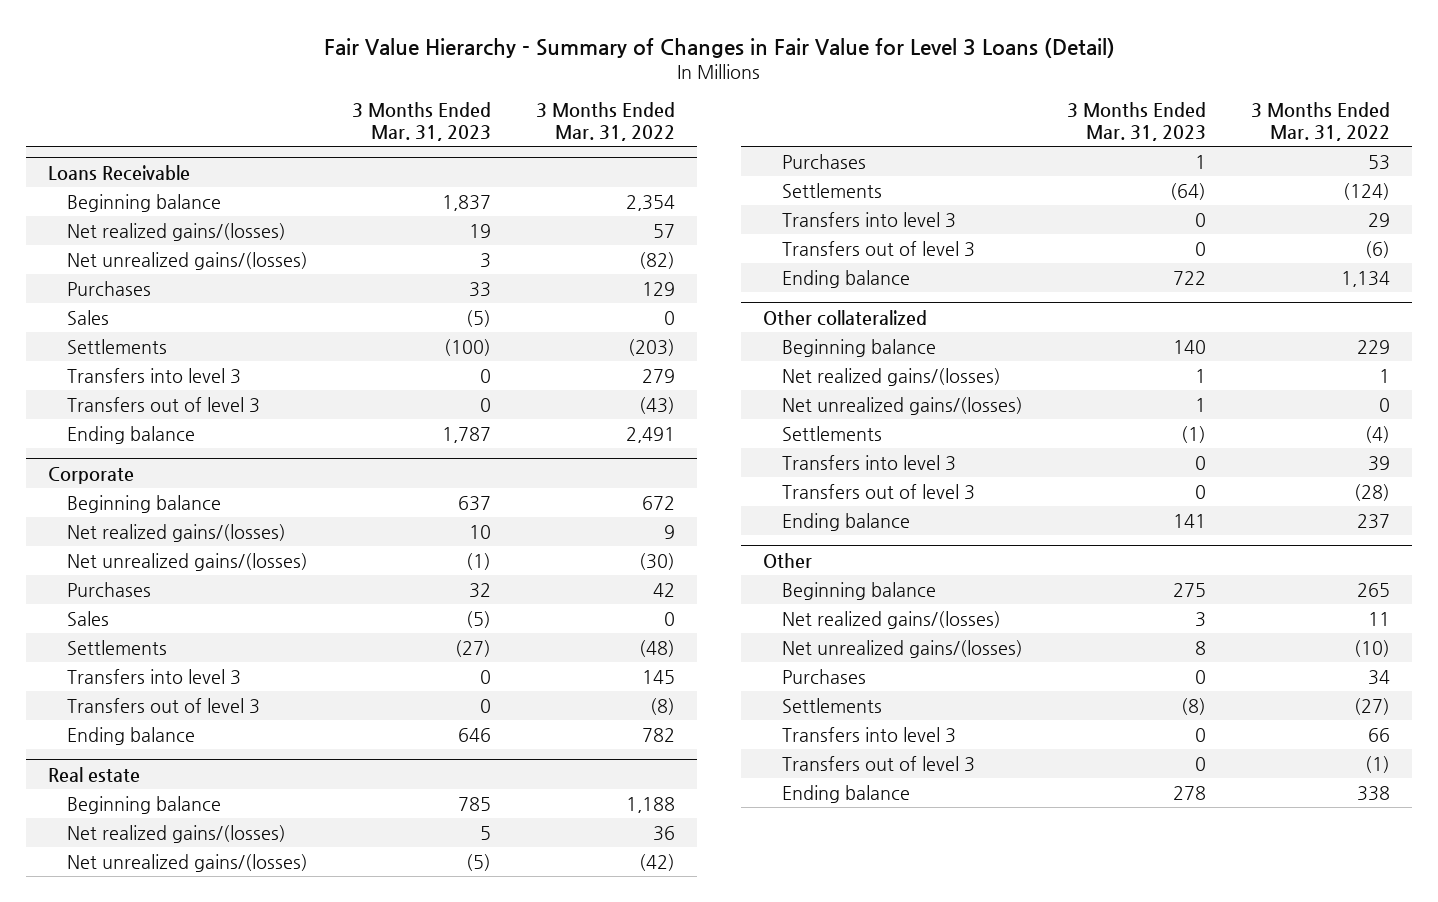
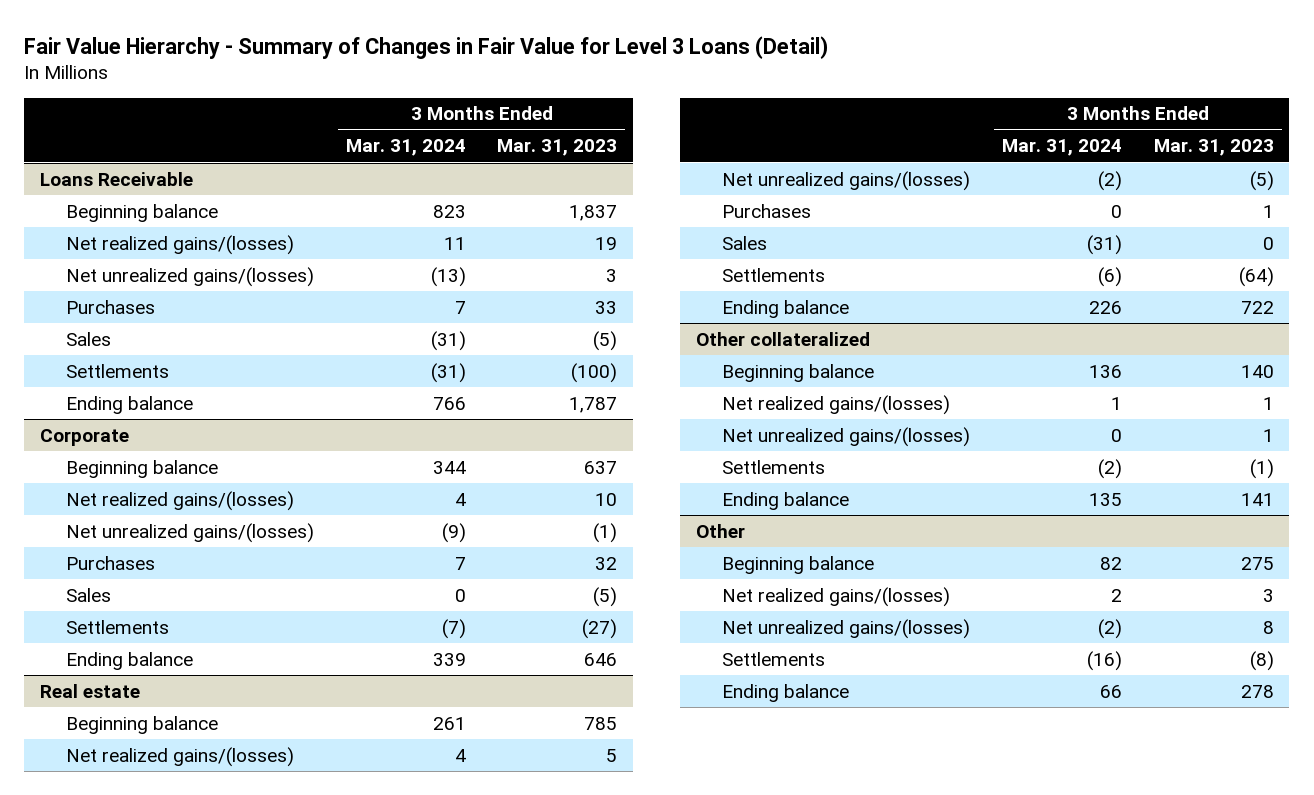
- | 3 Months Ended Mar. 31, 2023 | 3 Months Ended Mar. 31, 2022
+ | 3 Months Ended Mar. 31, 2024 | 3 Months Ended Mar. 31, 2023
@ Loans Receivable
- Transfers into level 3 | 0 | 279
- Transfers out of level 3 | 0 | (43)
@ Corporate
- Transfers into level 3 | 0 | 145
- Transfers out of level 3 | 0 | (8)
@ Real estate
+ Sales | (31) | 0
- Transfers into level 3 | 0 | 29
- Transfers out of level 3 | 0 | (6)
@ Other collateralized
- Transfers into level 3 | 0 | 39
- Transfers out of level 3 | 0 | (28)
@ Other
- Purchases | 0 | 34
- Transfers into level 3 | 0 | 66
- Transfers out of level 3 | 0 | (1)

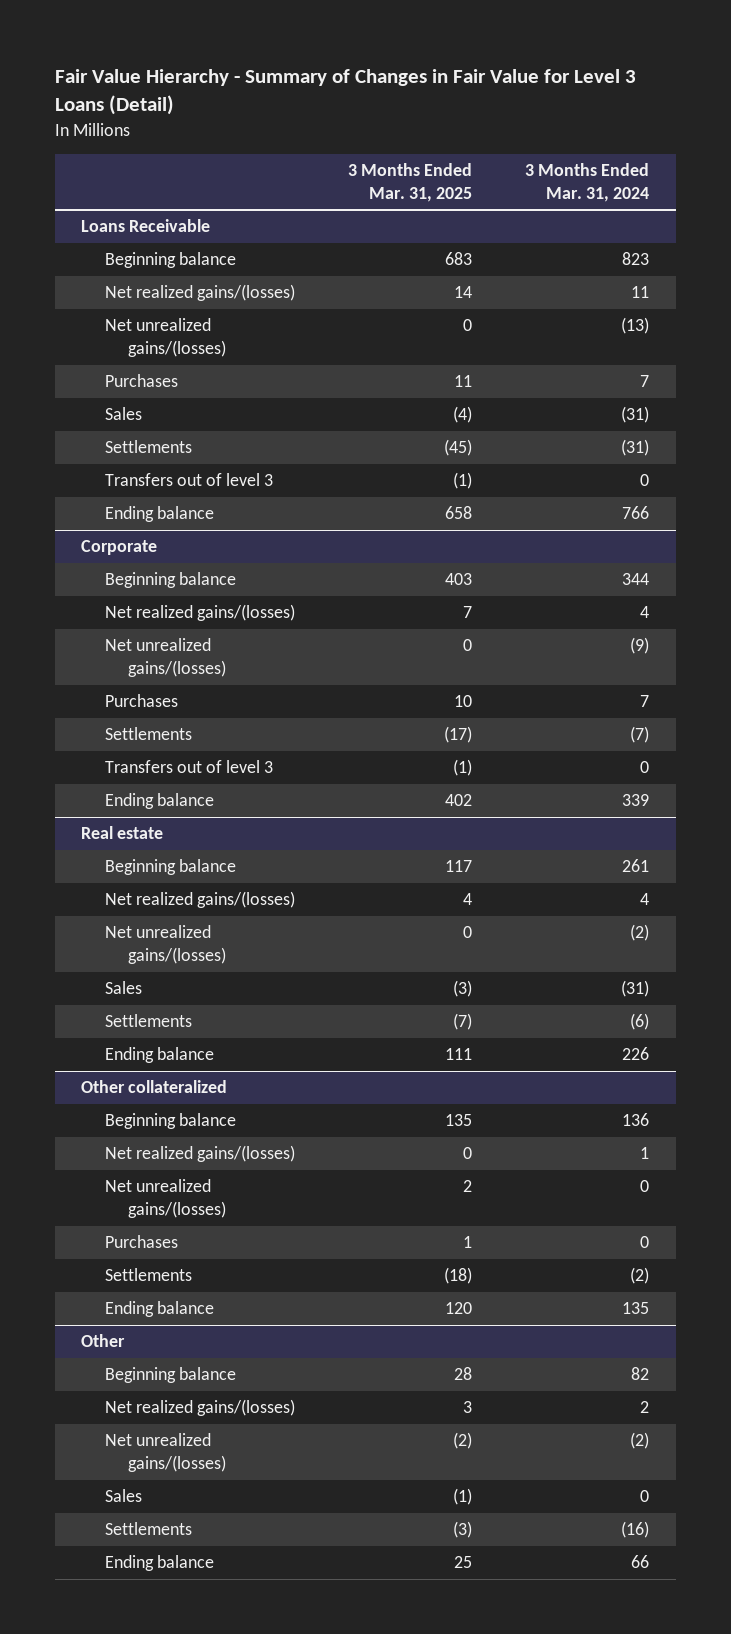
- | 3 Months Ended Mar. 31, 2024 | 3 Months Ended Mar. 31, 2023
+ | 3 Months Ended Mar. 31, 2025 | 3 Months Ended Mar. 31, 2024
@ Loans Receivable
+ Transfers out of level 3 | (1) | 0
@ Corporate
- Sales | 0 | (5)
+ Transfers out of level 3 | (1) | 0
@ Real estate
- Purchases | 0 | 1
@ Other collateralized
+ Purchases | 1 | 0
@ Other
+ Sales | (1) | 0

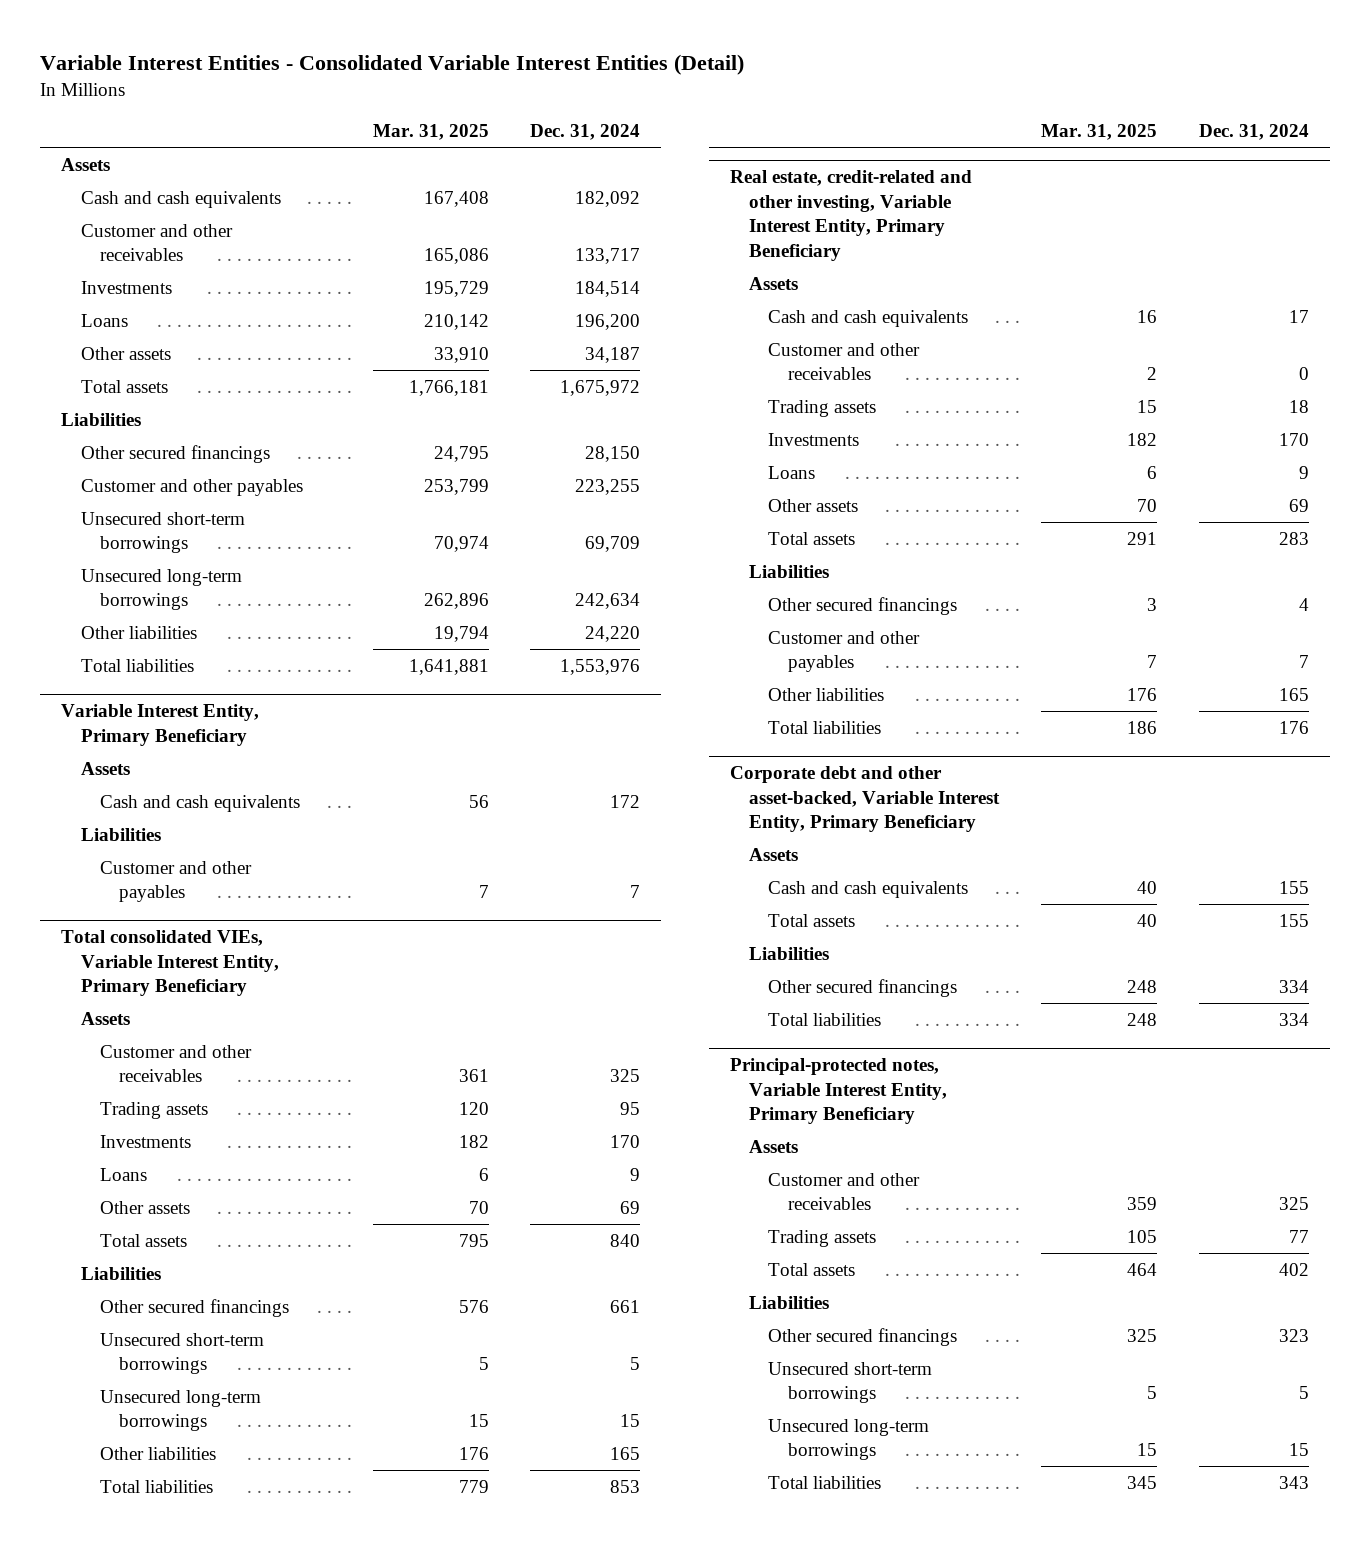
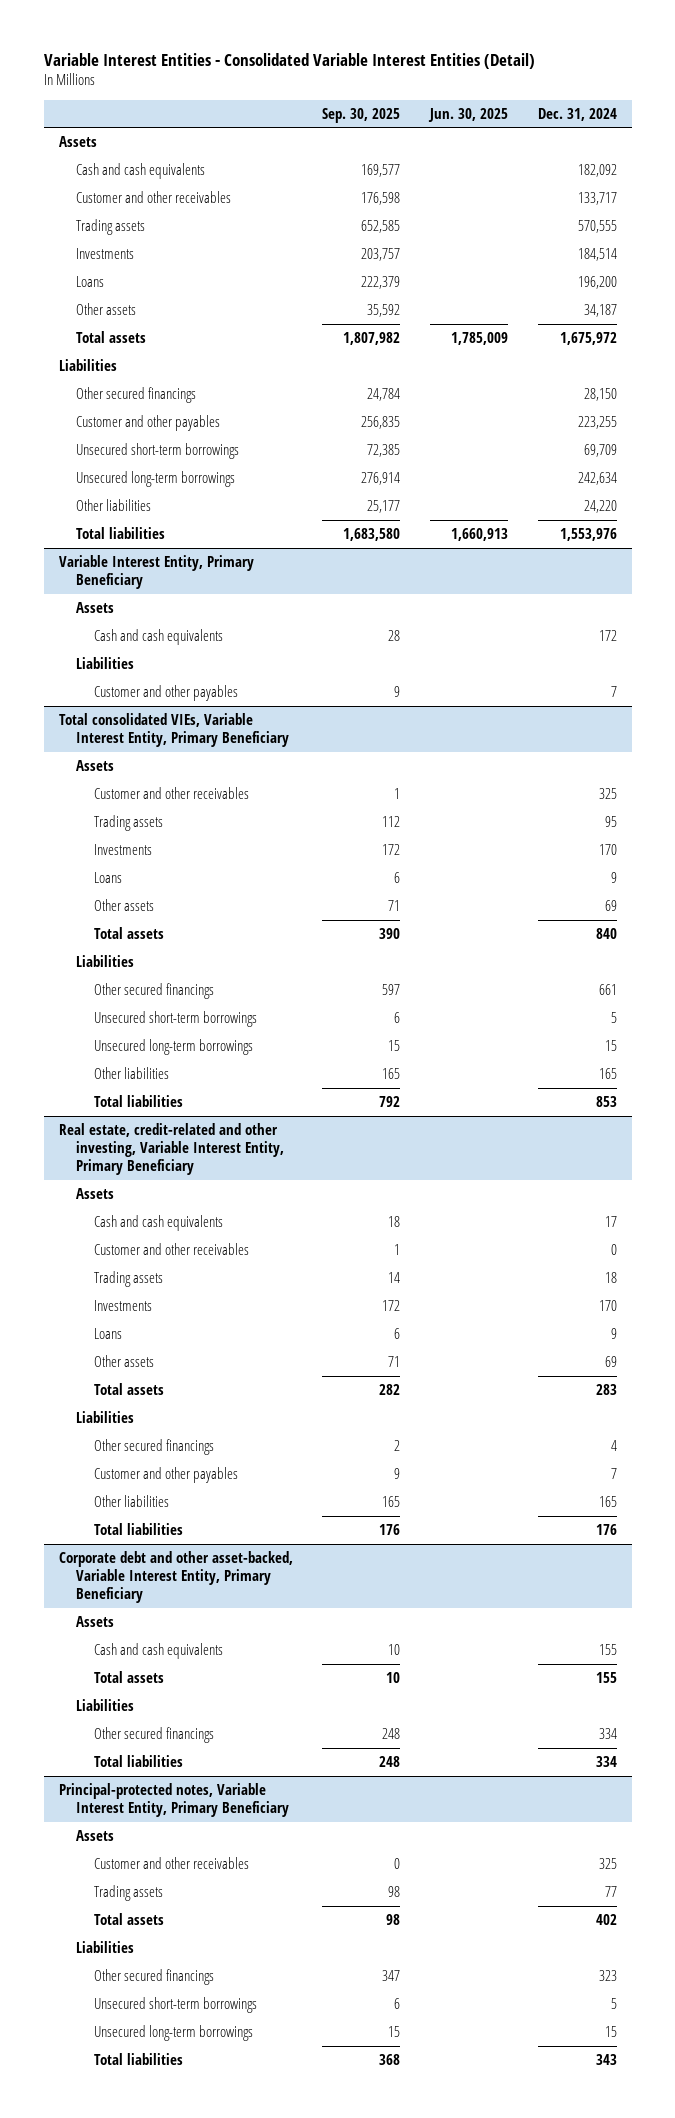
- | Mar. 31, 2025 | Dec. 31, 2024
+ | Sep. 30, 2025 | Jun. 30, 2025 | Dec. 31, 2024
+ Trading assets | 652,585 | | 570,555

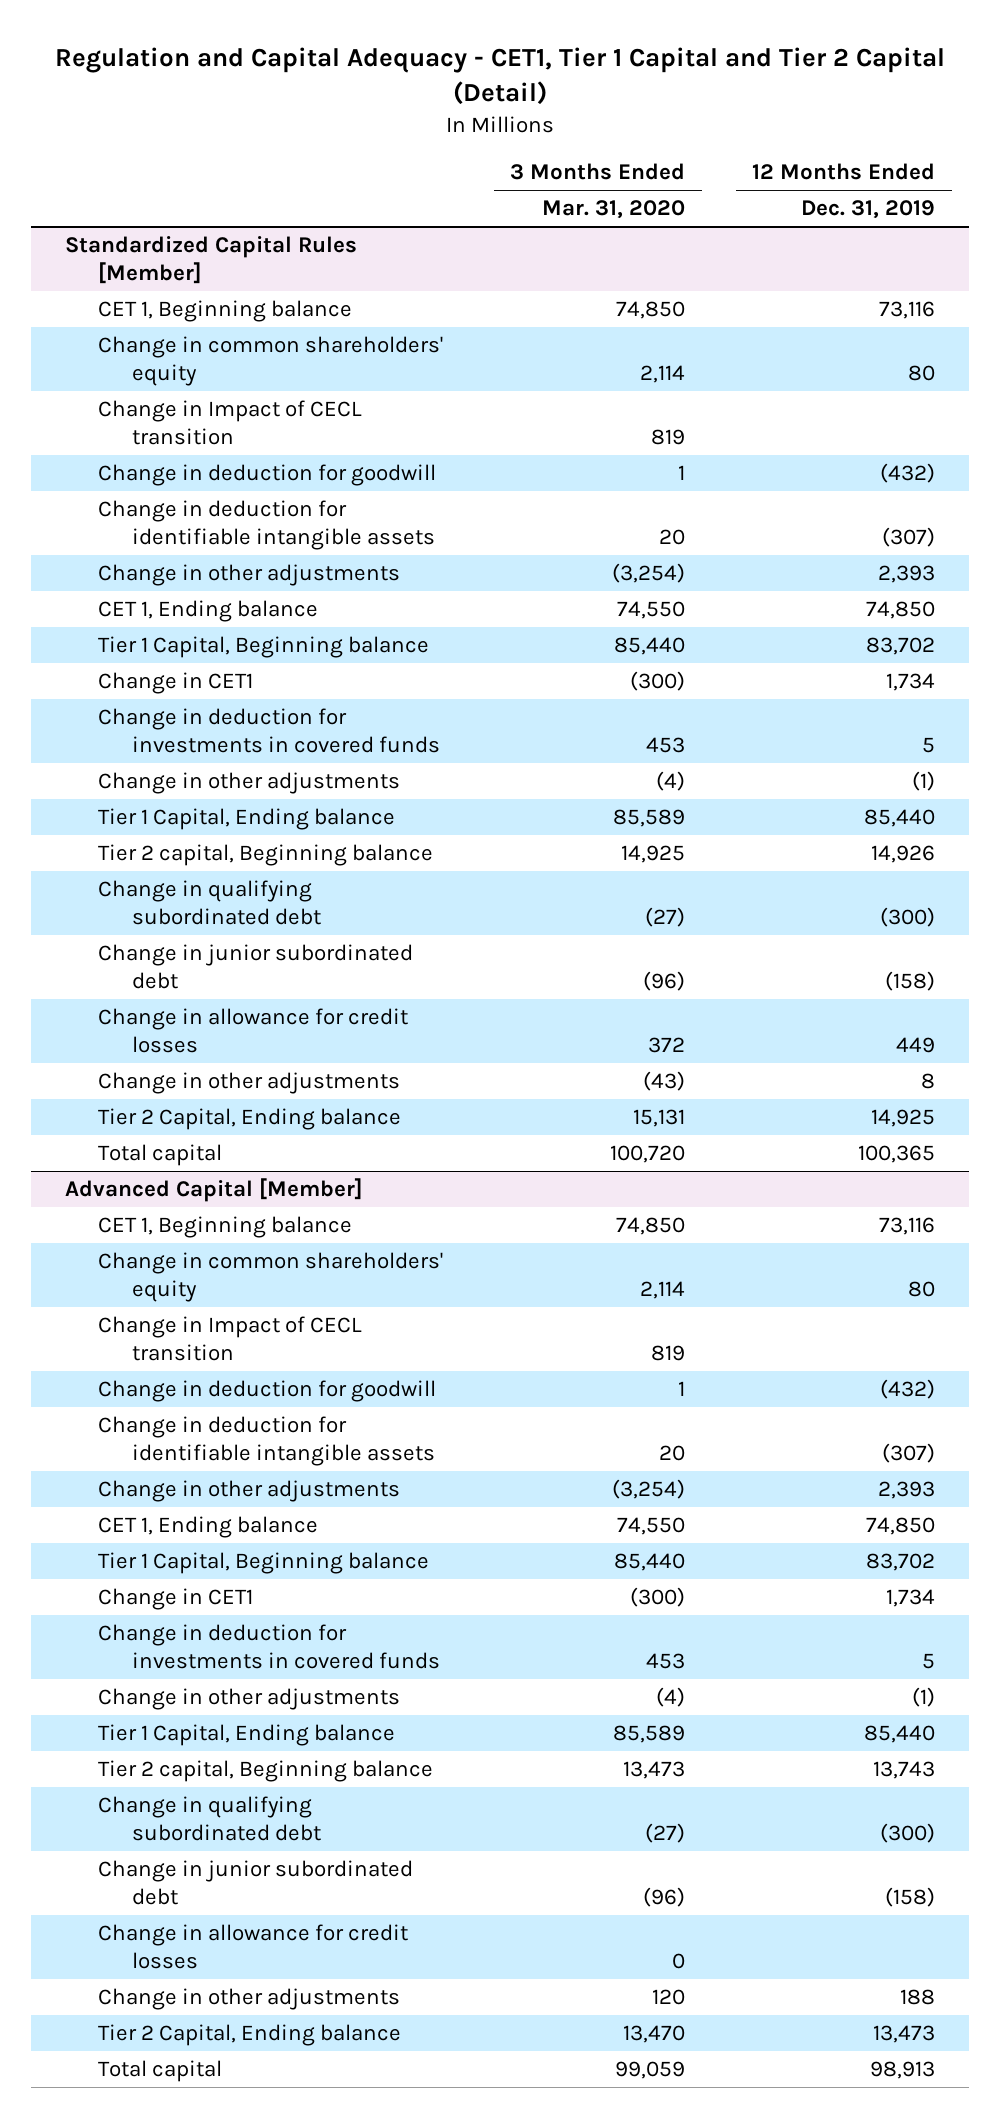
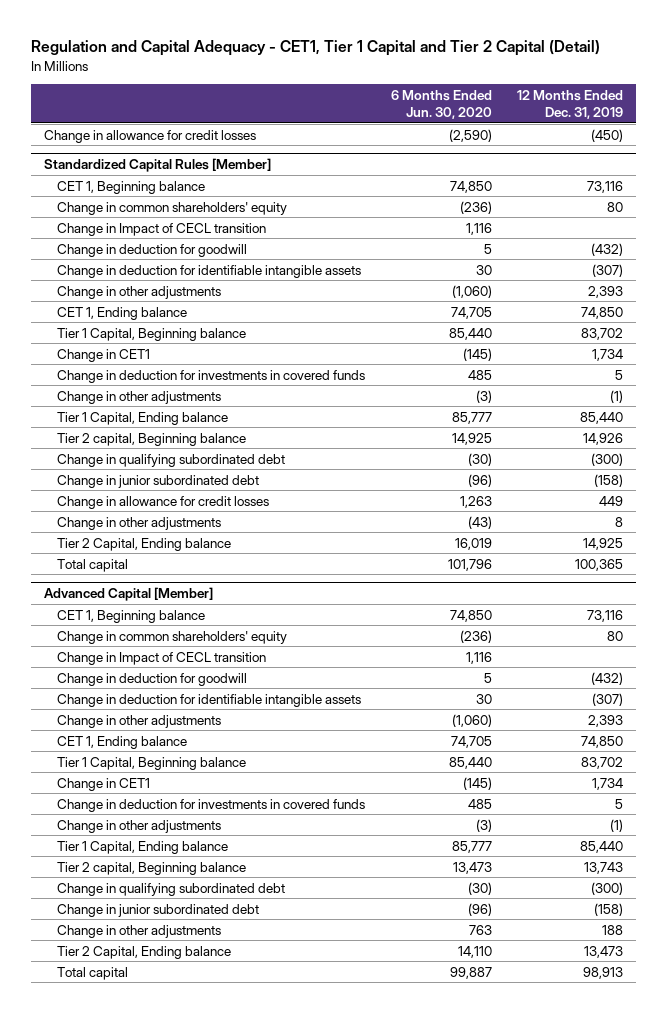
- | 3 Months Ended Mar. 31, 2020 | 12 Months Ended Dec. 31, 2019
+ | 6 Months Ended Jun. 30, 2020 | 12 Months Ended Dec. 31, 2019
+ Change in allowance for credit losses | (2,590) | (450)
@ Advanced Capital [Member]
- Change in allowance for credit losses | 0 |

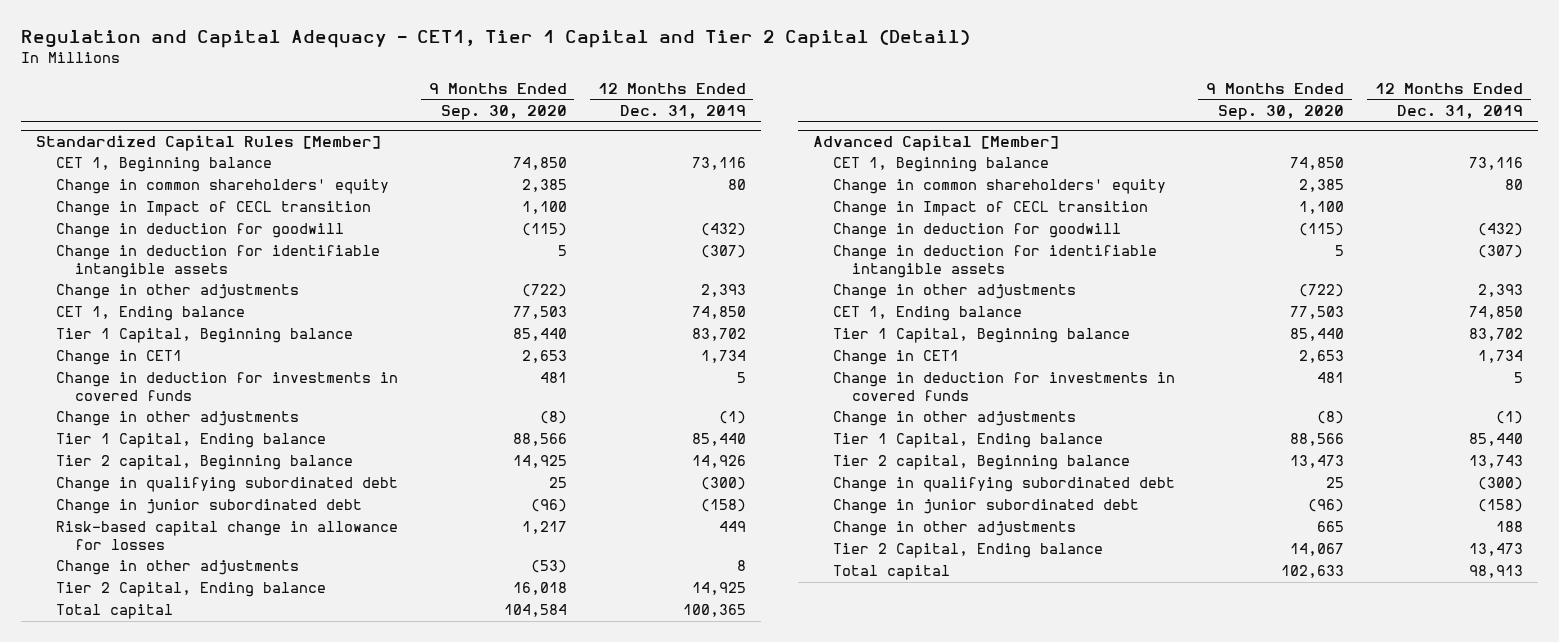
- | 6 Months Ended Jun. 30, 2020 | 12 Months Ended Dec. 31, 2019
+ | 9 Months Ended Sep. 30, 2020 | 12 Months Ended Dec. 31, 2019
- Change in allowance for credit losses | (2,590) | (450)
@ Standardized Capital Rules [Member]
- Change in allowance for credit losses | 1,263 | 449
+ Risk-based capital change in allowance for losses | 1,217 | 449

